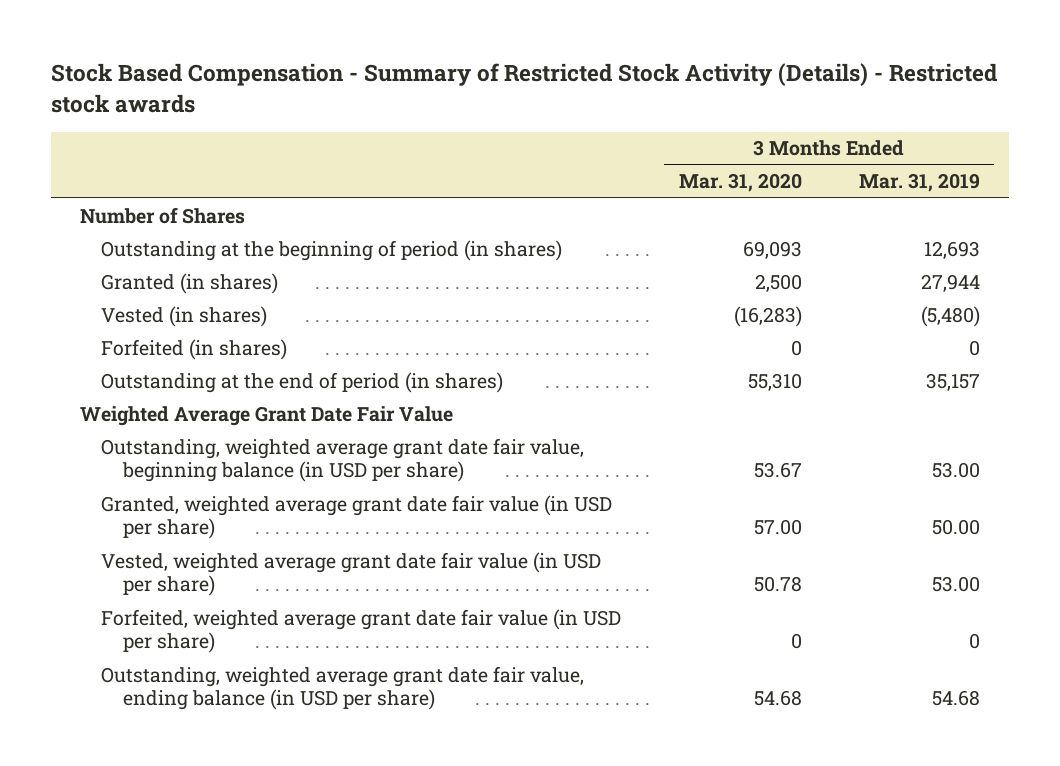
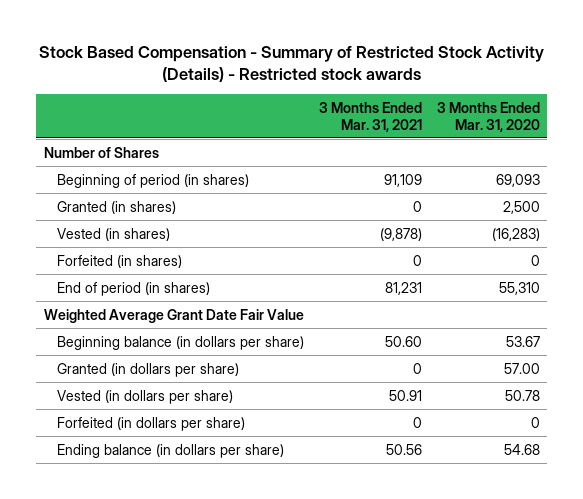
- | 3 Months Ended Mar. 31, 2020 | 3 Months Ended Mar. 31, 2019
+ | 3 Months Ended Mar. 31, 2021 | 3 Months Ended Mar. 31, 2020
- Outstanding at the beginning of period (in shares) | 69,093 | 12,693
+ Beginning of period (in shares) | 91,109 | 69,093
- Outstanding at the end of period (in shares) | 55,310 | 35,157
+ End of period (in shares) | 81,231 | 55,310
- Outstanding, weighted average grant date fair value, beginning balance (in USD per share) | 53.67 | 53.00
- Granted, weighted average grant date fair value (in USD per share) | 57.00 | 50.00
- Vested, weighted average grant date fair value (in USD per share) | 50.78 | 53.00
- Forfeited, weighted average grant date fair value (in USD per share) | 0 | 0
- Outstanding, weighted average grant date fair value, ending balance (in USD per share) | 54.68 | 54.68
+ Beginning balance (in dollars per share) | 50.60 | 53.67
+ Granted (in dollars per share) | 0 | 57.00
+ Vested (in dollars per share) | 50.91 | 50.78
+ Forfeited (in dollars per share) | 0 | 0
+ Ending balance (in dollars per share) | 50.56 | 54.68

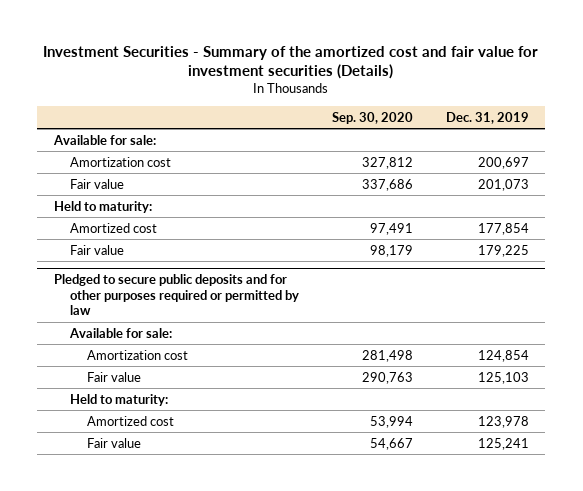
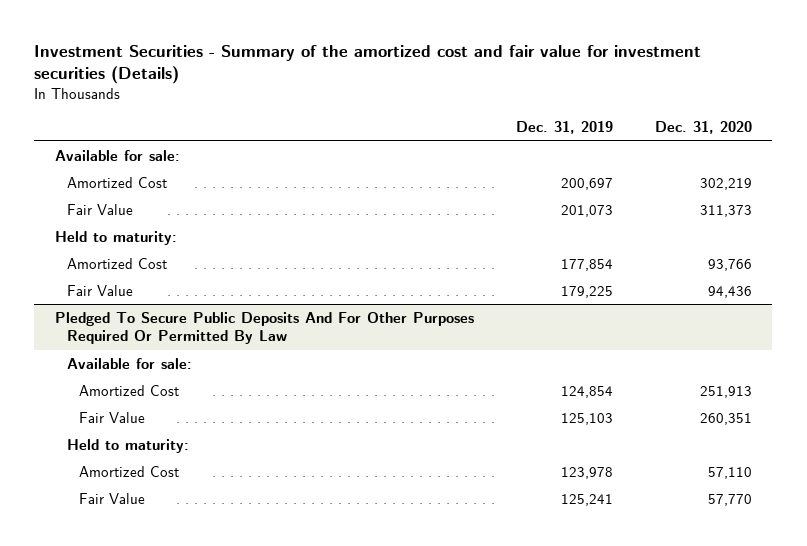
- | Sep. 30, 2020 | Dec. 31, 2019
+ | Dec. 31, 2019 | Dec. 31, 2020
- Amortization cost | 327,812 | 200,697
- Fair value | 337,686 | 201,073
+ Amortized Cost | 200,697 | 302,219
+ Fair Value | 201,073 | 311,373
- Amortized cost | 97,491 | 177,854
- Fair value | 98,179 | 179,225
- Pledged to secure public deposits and for other purposes required or permitted by law
+ Amortized Cost | 177,854 | 93,766
+ Fair Value | 179,225 | 94,436
+ Pledged To Secure Public Deposits And For Other Purposes Required Or Permitted By Law
- Amortization cost | 281,498 | 124,854
- Fair value | 290,763 | 125,103
+ Amortized Cost | 124,854 | 251,913
+ Fair Value | 125,103 | 260,351
- Amortized cost | 53,994 | 123,978
- Fair value | 54,667 | 125,241
+ Amortized Cost | 123,978 | 57,110
+ Fair Value | 125,241 | 57,770

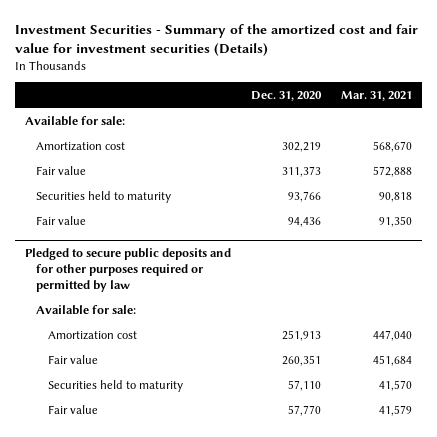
- | Dec. 31, 2019 | Dec. 31, 2020
+ | Dec. 31, 2020 | Mar. 31, 2021
- Amortized Cost | 200,697 | 302,219
- Fair Value | 201,073 | 311,373
- Held to maturity:
- Amortized Cost | 177,854 | 93,766
- Fair Value | 179,225 | 94,436
- Pledged To Secure Public Deposits And For Other Purposes Required Or Permitted By Law
+ Amortization cost | 302,219 | 568,670
+ Fair value | 311,373 | 572,888
+ Securities held to maturity | 93,766 | 90,818
+ Fair value | 94,436 | 91,350
+ Pledged to secure public deposits and for other purposes required or permitted by law
- Amortized Cost | 124,854 | 251,913
- Fair Value | 125,103 | 260,351
- Held to maturity:
- Amortized Cost | 123,978 | 57,110
- Fair Value | 125,241 | 57,770
+ Amortization cost | 251,913 | 447,040
+ Fair value | 260,351 | 451,684
+ Securities held to maturity | 57,110 | 41,570
+ Fair value | 57,770 | 41,579

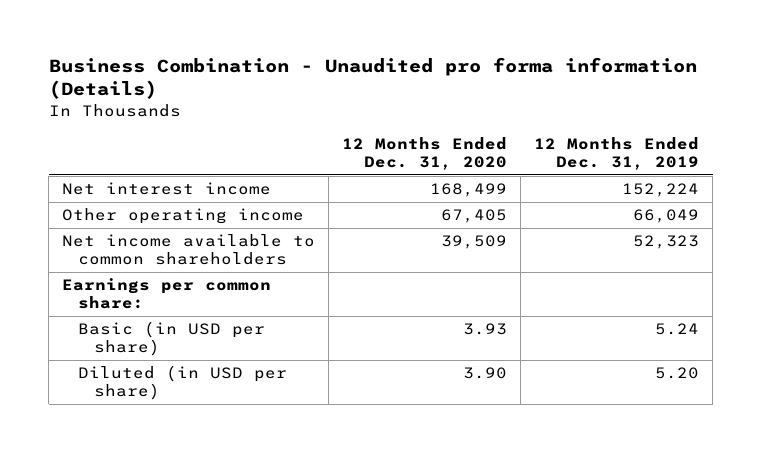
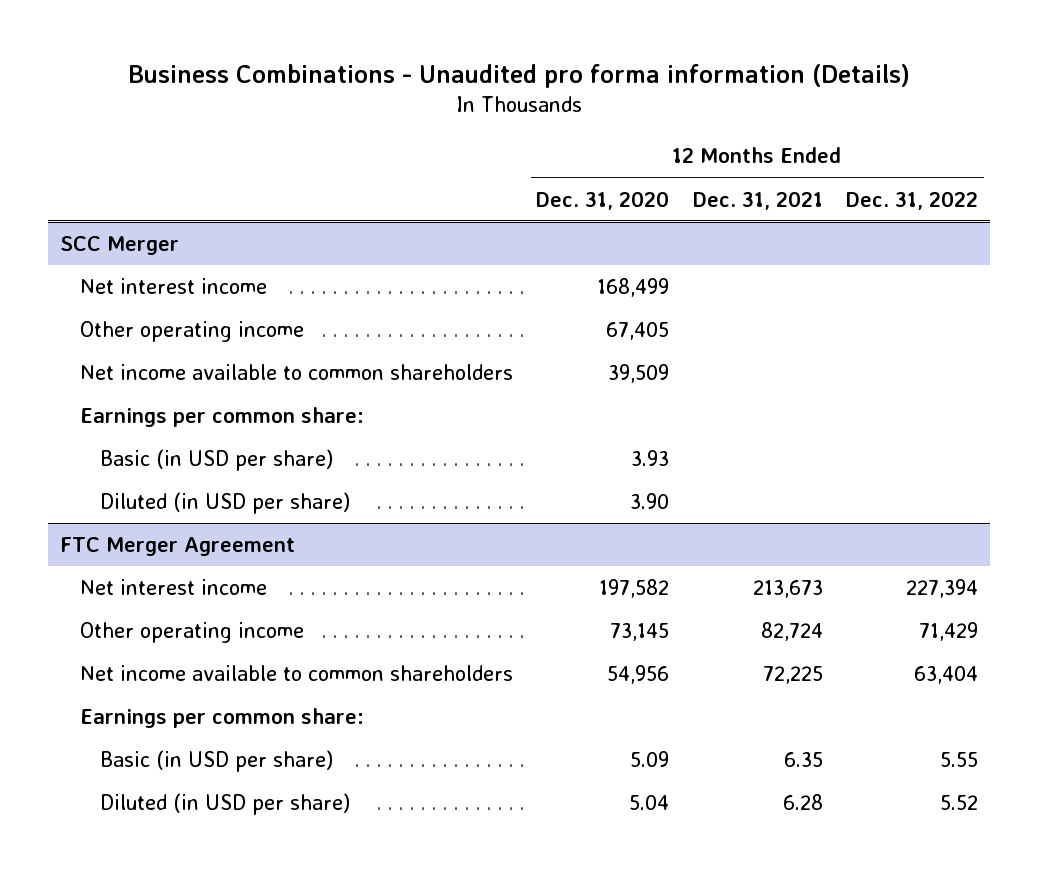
- Business Combination - Unaudited pro forma information (Details)
+ Business Combinations - Unaudited pro forma information (Details)
- | 12 Months Ended Dec. 31, 2020 | 12 Months Ended Dec. 31, 2019
+ | 12 Months Ended Dec. 31, 2020 | 12 Months Ended Dec. 31, 2021 | 12 Months Ended Dec. 31, 2022
+ SCC Merger
+ FTC Merger Agreement
+ Net interest income | 197,582 | 213,673 | 227,394
+ Other operating income | 73,145 | 82,724 | 71,429
+ Net income available to common shareholders | 54,956 | 72,225 | 63,404
+ Earnings per common share:
+ Basic (in USD per share) | 5.09 | 6.35 | 5.55
+ Diluted (in USD per share) | 5.04 | 6.28 | 5.52

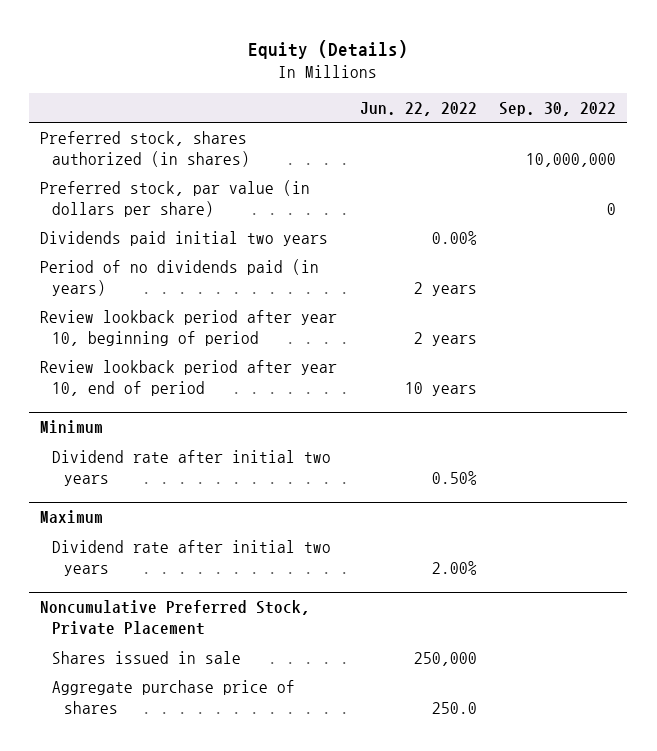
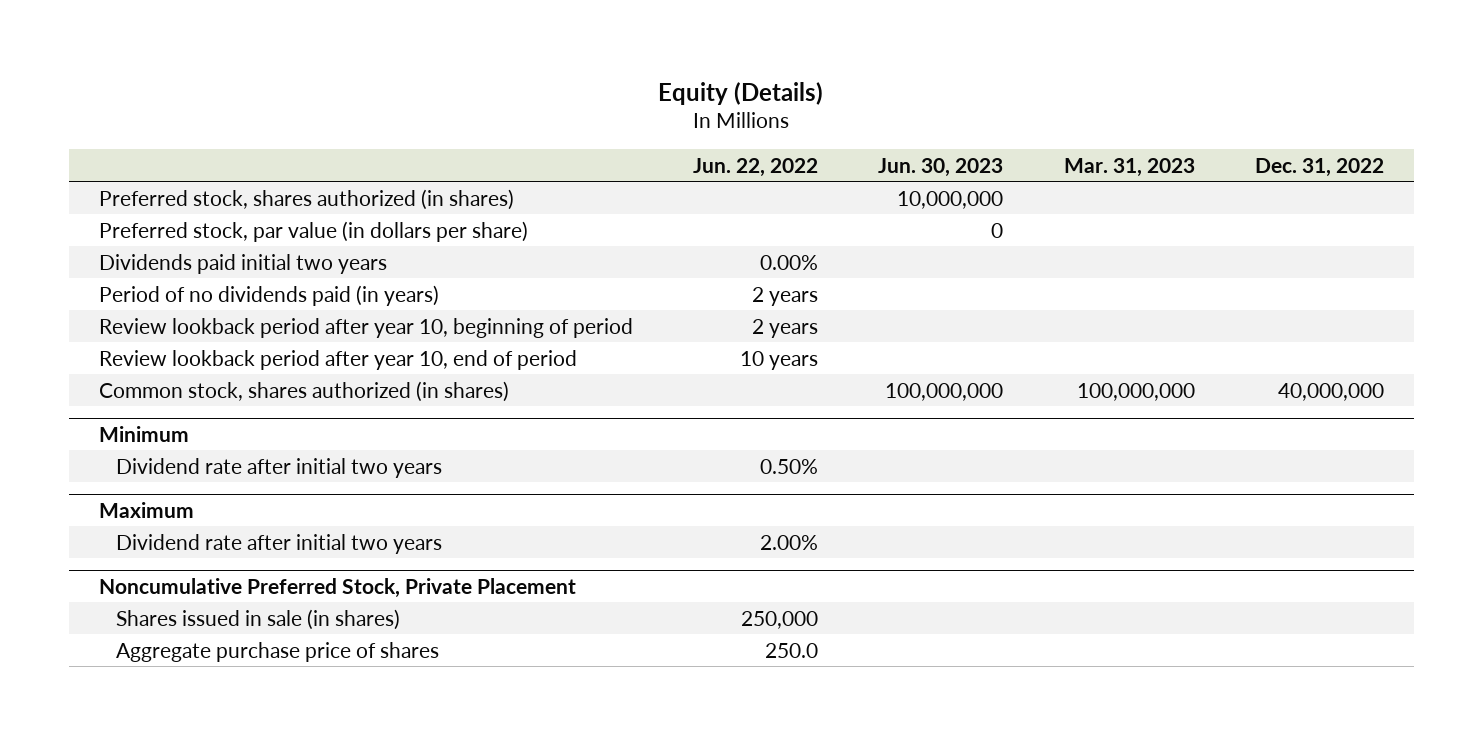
- | Jun. 22, 2022 | Sep. 30, 2022
+ | Jun. 22, 2022 | Jun. 30, 2023 | Mar. 31, 2023 | Dec. 31, 2022
+ Common stock, shares authorized (in shares) | | 100,000,000 | 100,000,000 | 40,000,000
@ Noncumulative Preferred Stock, Private Placement
- Shares issued in sale | 250,000 |
+ Shares issued in sale (in shares) | 250,000 | | |

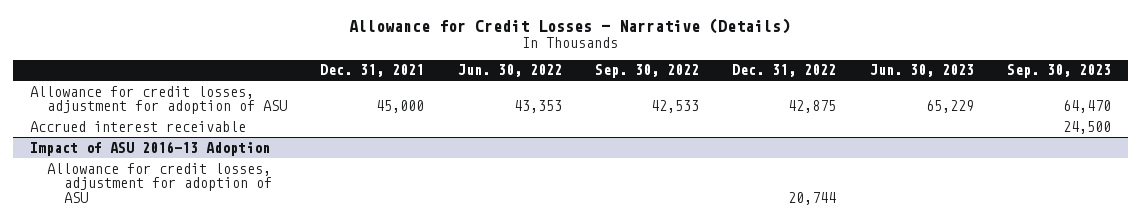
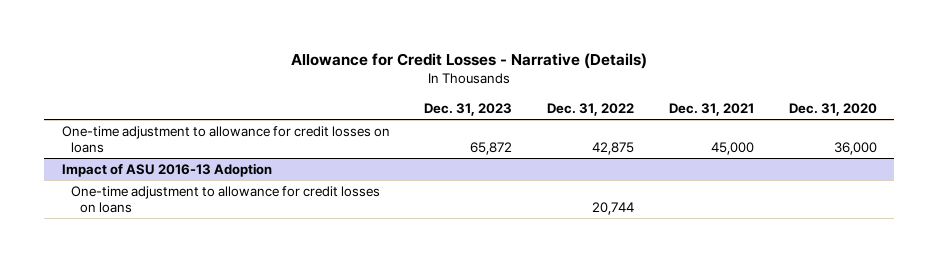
- | Dec. 31, 2021 | Jun. 30, 2022 | Sep. 30, 2022 | Dec. 31, 2022 | Jun. 30, 2023 | Sep. 30, 2023
+ | Dec. 31, 2023 | Dec. 31, 2022 | Dec. 31, 2021 | Dec. 31, 2020
- Allowance for credit losses, adjustment for adoption of ASU | 45,000 | 43,353 | 42,533 | 42,875 | 65,229 | 64,470
- Accrued interest receivable | | | | | | 24,500
+ One-time adjustment to allowance for credit losses on loans | 65,872 | 42,875 | 45,000 | 36,000
@ Impact of ASU 2016-13 Adoption
- Allowance for credit losses, adjustment for adoption of ASU | | | | 20,744 | |
+ One-time adjustment to allowance for credit losses on loans | | 20,744 | |

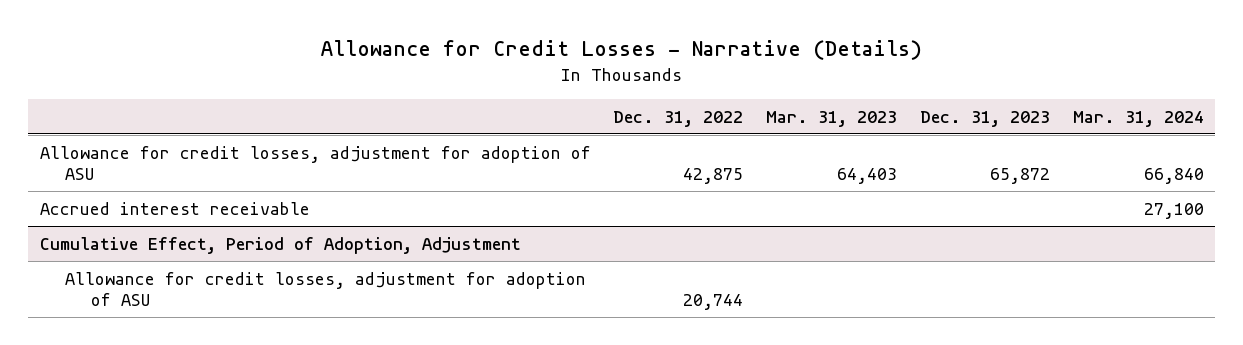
- | Dec. 31, 2023 | Dec. 31, 2022 | Dec. 31, 2021 | Dec. 31, 2020
+ | Dec. 31, 2022 | Mar. 31, 2023 | Dec. 31, 2023 | Mar. 31, 2024
- One-time adjustment to allowance for credit losses on loans | 65,872 | 42,875 | 45,000 | 36,000
- Impact of ASU 2016-13 Adoption
- One-time adjustment to allowance for credit losses on loans | | 20,744 | |
+ Allowance for credit losses, adjustment for adoption of ASU | 42,875 | 64,403 | 65,872 | 66,840
+ Accrued interest receivable | | | | 27,100
+ Cumulative Effect, Period of Adoption, Adjustment
+ Allowance for credit losses, adjustment for adoption of ASU | 20,744 | | |

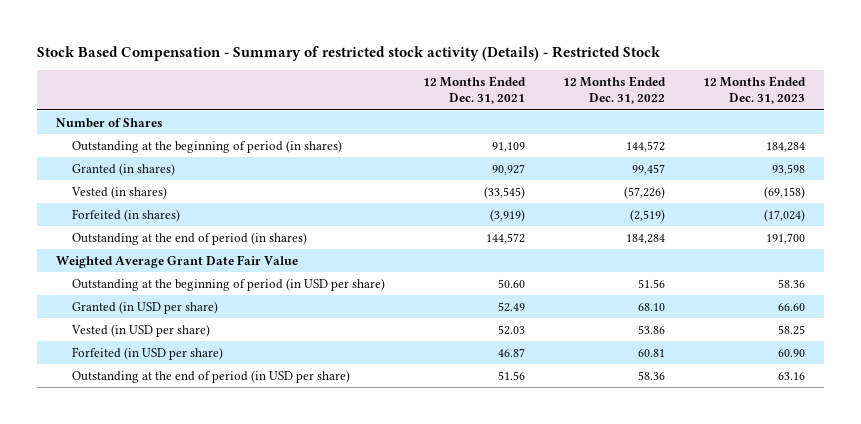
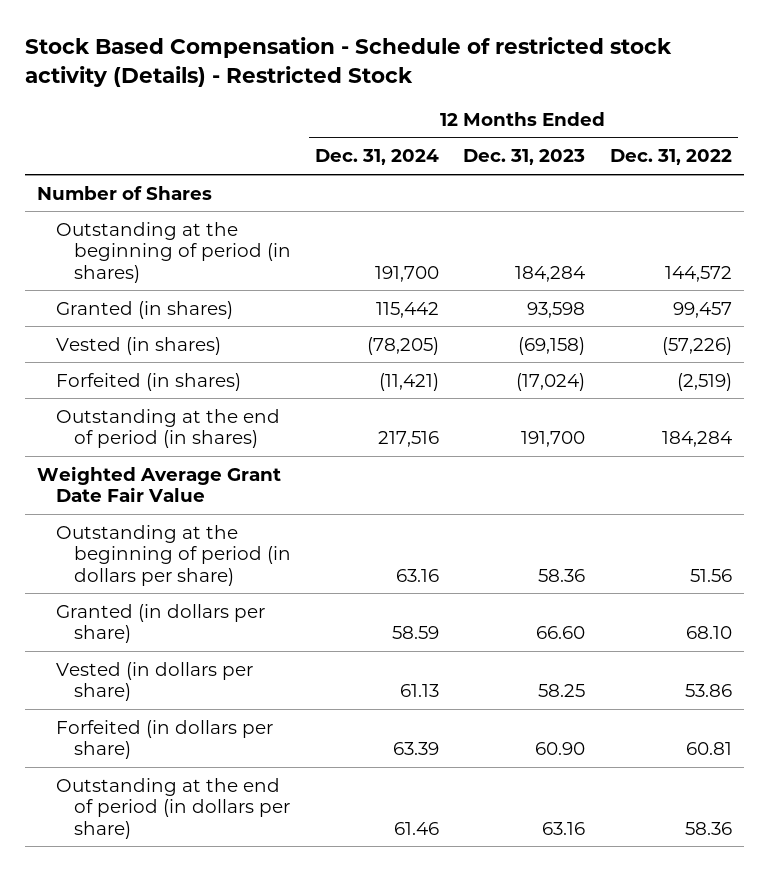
- Stock Based Compensation - Summary of restricted stock activity (Details) - Restricted Stock
+ Stock Based Compensation - Schedule of restricted stock activity (Details) - Restricted Stock
- | 12 Months Ended Dec. 31, 2021 | 12 Months Ended Dec. 31, 2022 | 12 Months Ended Dec. 31, 2023
+ | 12 Months Ended Dec. 31, 2024 | 12 Months Ended Dec. 31, 2023 | 12 Months Ended Dec. 31, 2022
- Outstanding at the beginning of period (in USD per share) | 50.60 | 51.56 | 58.36
- Granted (in USD per share) | 52.49 | 68.10 | 66.60
- Vested (in USD per share) | 52.03 | 53.86 | 58.25
- Forfeited (in USD per share) | 46.87 | 60.81 | 60.90
- Outstanding at the end of period (in USD per share) | 51.56 | 58.36 | 63.16
+ Outstanding at the beginning of period (in dollars per share) | 63.16 | 58.36 | 51.56
+ Granted (in dollars per share) | 58.59 | 66.60 | 68.10
+ Vested (in dollars per share) | 61.13 | 58.25 | 53.86
+ Forfeited (in dollars per share) | 63.39 | 60.90 | 60.81
+ Outstanding at the end of period (in dollars per share) | 61.46 | 63.16 | 58.36

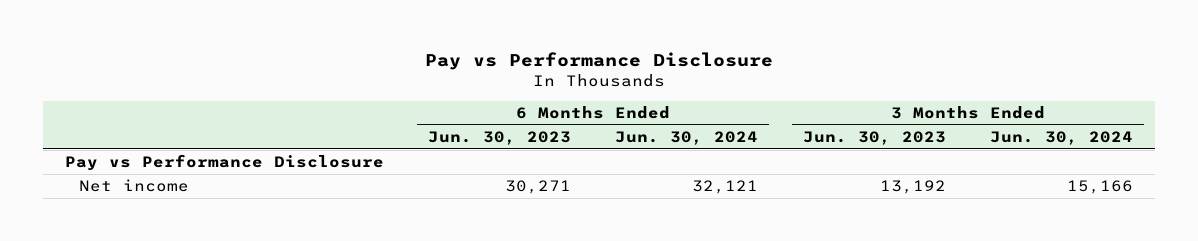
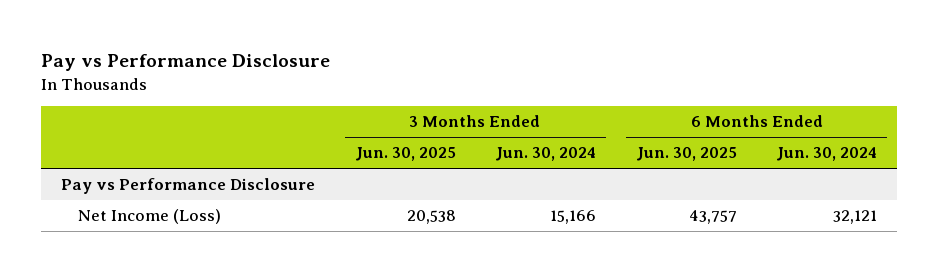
- | 6 Months Ended Jun. 30, 2023 | 6 Months Ended Jun. 30, 2024 | 3 Months Ended Jun. 30, 2023 | 3 Months Ended Jun. 30, 2024
+ | 3 Months Ended Jun. 30, 2025 | 3 Months Ended Jun. 30, 2024 | 6 Months Ended Jun. 30, 2025 | 6 Months Ended Jun. 30, 2024
- Net income | 30,271 | 32,121 | 13,192 | 15,166
+ Net Income (Loss) | 20,538 | 15,166 | 43,757 | 32,121

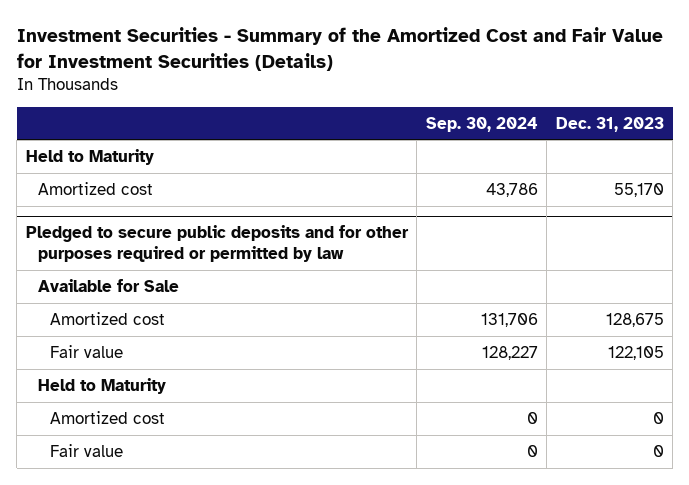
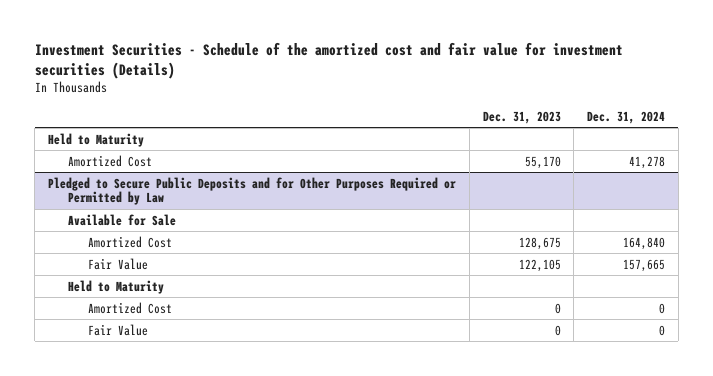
- Investment Securities - Summary of the Amortized Cost and Fair Value for Investment Securities (Details)
+ Investment Securities - Schedule of the amortized cost and fair value for investment securities (Details)
- | Sep. 30, 2024 | Dec. 31, 2023
+ | Dec. 31, 2023 | Dec. 31, 2024
- Amortized cost | 43,786 | 55,170
- Pledged to secure public deposits and for other purposes required or permitted by law
+ Amortized Cost | 55,170 | 41,278
+ Pledged to Secure Public Deposits and for Other Purposes Required or Permitted by Law
- Amortized cost | 131,706 | 128,675
- Fair value | 128,227 | 122,105
+ Amortized Cost | 128,675 | 164,840
+ Fair Value | 122,105 | 157,665
- Amortized cost | 0 | 0
- Fair value | 0 | 0
+ Amortized Cost | 0 | 0
+ Fair Value | 0 | 0

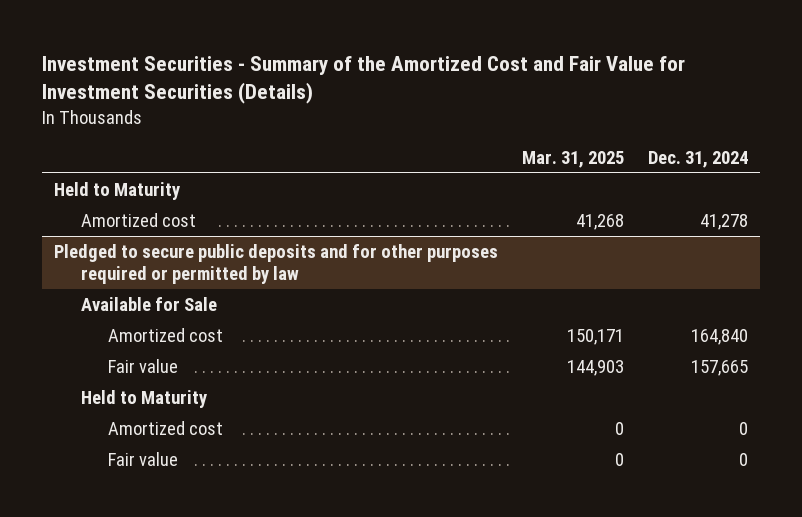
- Investment Securities - Schedule of the amortized cost and fair value for investment securities (Details)
+ Investment Securities - Summary of the Amortized Cost and Fair Value for Investment Securities (Details)
- | Dec. 31, 2023 | Dec. 31, 2024
+ | Mar. 31, 2025 | Dec. 31, 2024
- Amortized Cost | 55,170 | 41,278
- Pledged to Secure Public Deposits and for Other Purposes Required or Permitted by Law
+ Amortized cost | 41,268 | 41,278
+ Pledged to secure public deposits and for other purposes required or permitted by law
- Amortized Cost | 128,675 | 164,840
- Fair Value | 122,105 | 157,665
+ Amortized cost | 150,171 | 164,840
+ Fair value | 144,903 | 157,665
- Amortized Cost | 0 | 0
- Fair Value | 0 | 0
+ Amortized cost | 0 | 0
+ Fair value | 0 | 0

